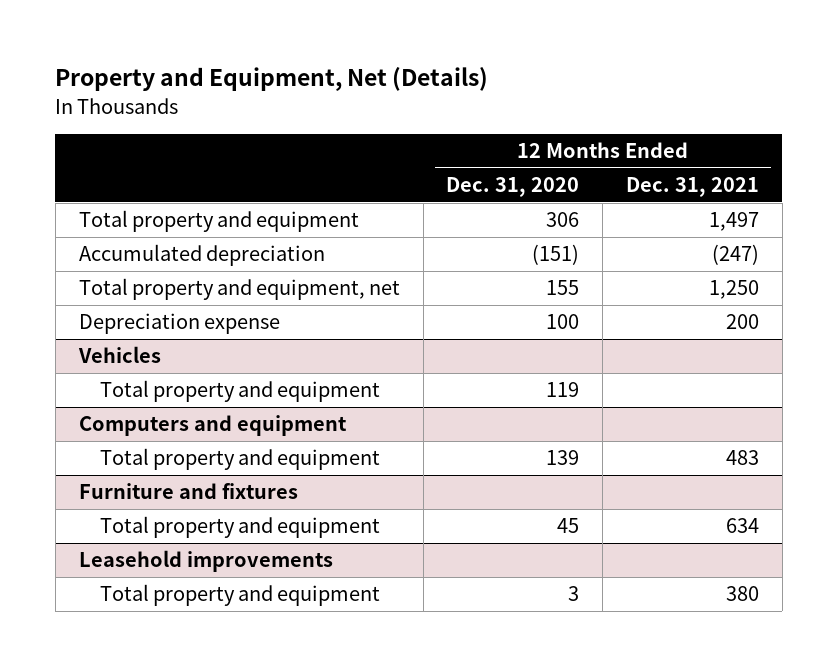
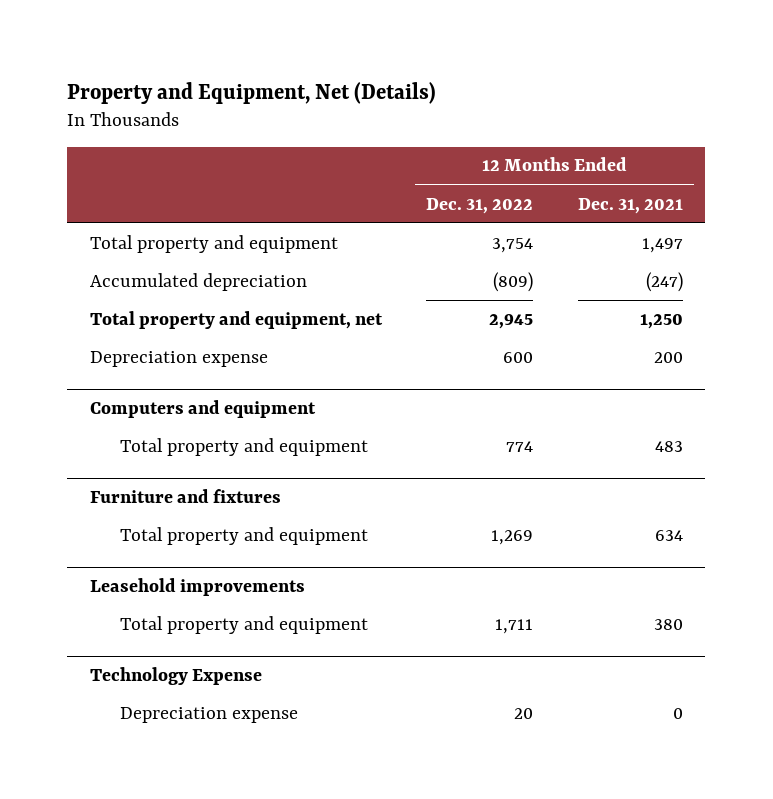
- | 12 Months Ended Dec. 31, 2020 | 12 Months Ended Dec. 31, 2021
+ | 12 Months Ended Dec. 31, 2022 | 12 Months Ended Dec. 31, 2021
- Vehicles
- Total property and equipment | 119 |
+ Technology Expense
+ Depreciation expense | 20 | 0

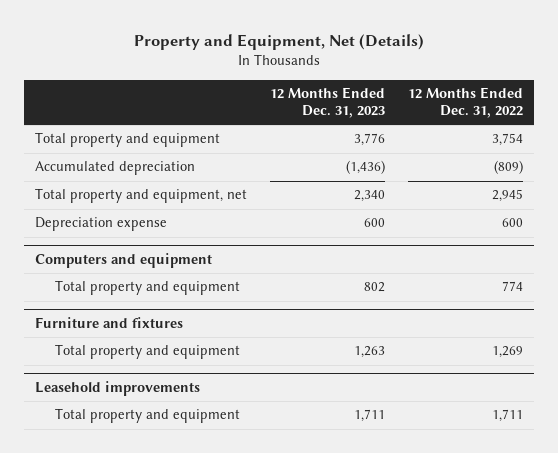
- | 12 Months Ended Dec. 31, 2022 | 12 Months Ended Dec. 31, 2021
+ | 12 Months Ended Dec. 31, 2023 | 12 Months Ended Dec. 31, 2022
- Technology Expense
- Depreciation expense | 20 | 0

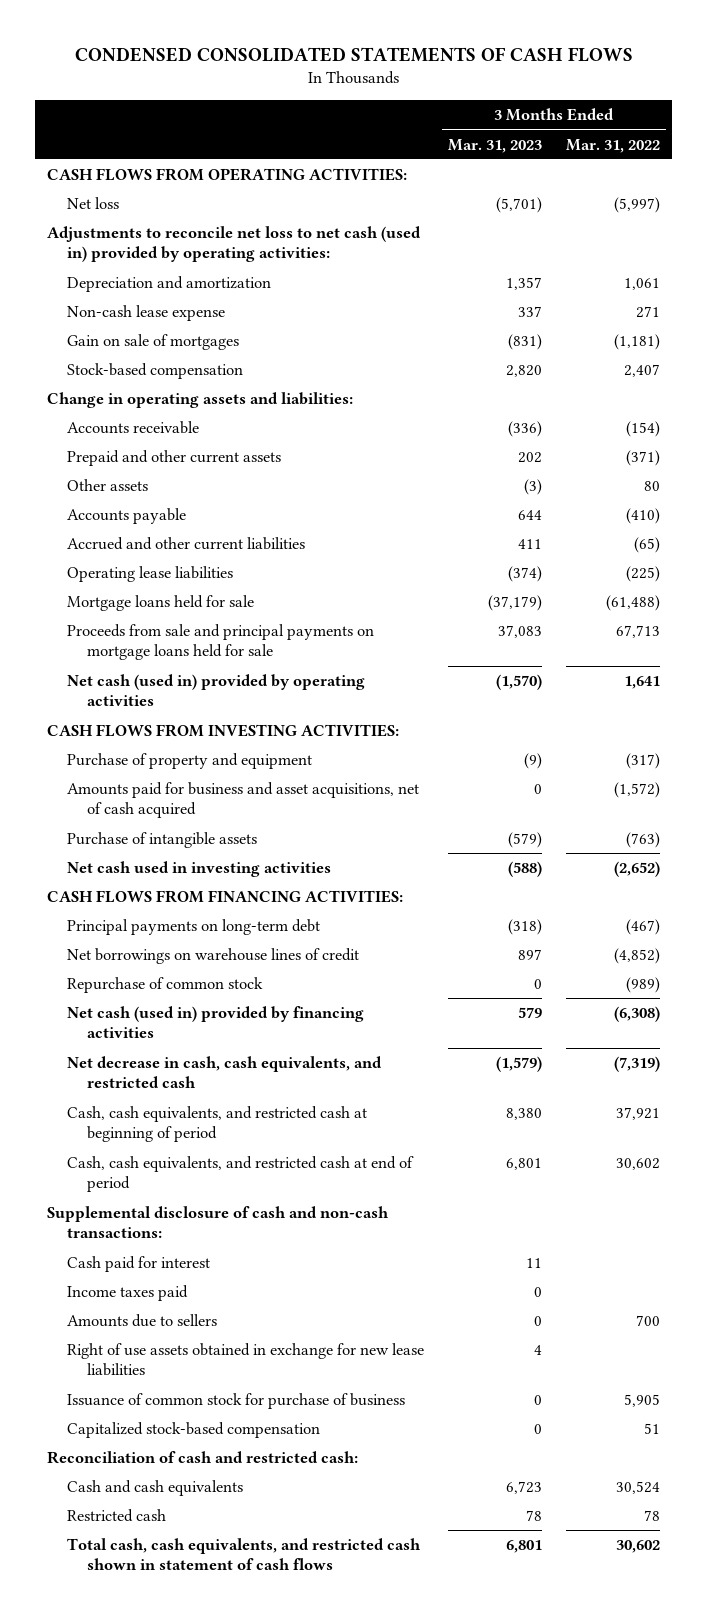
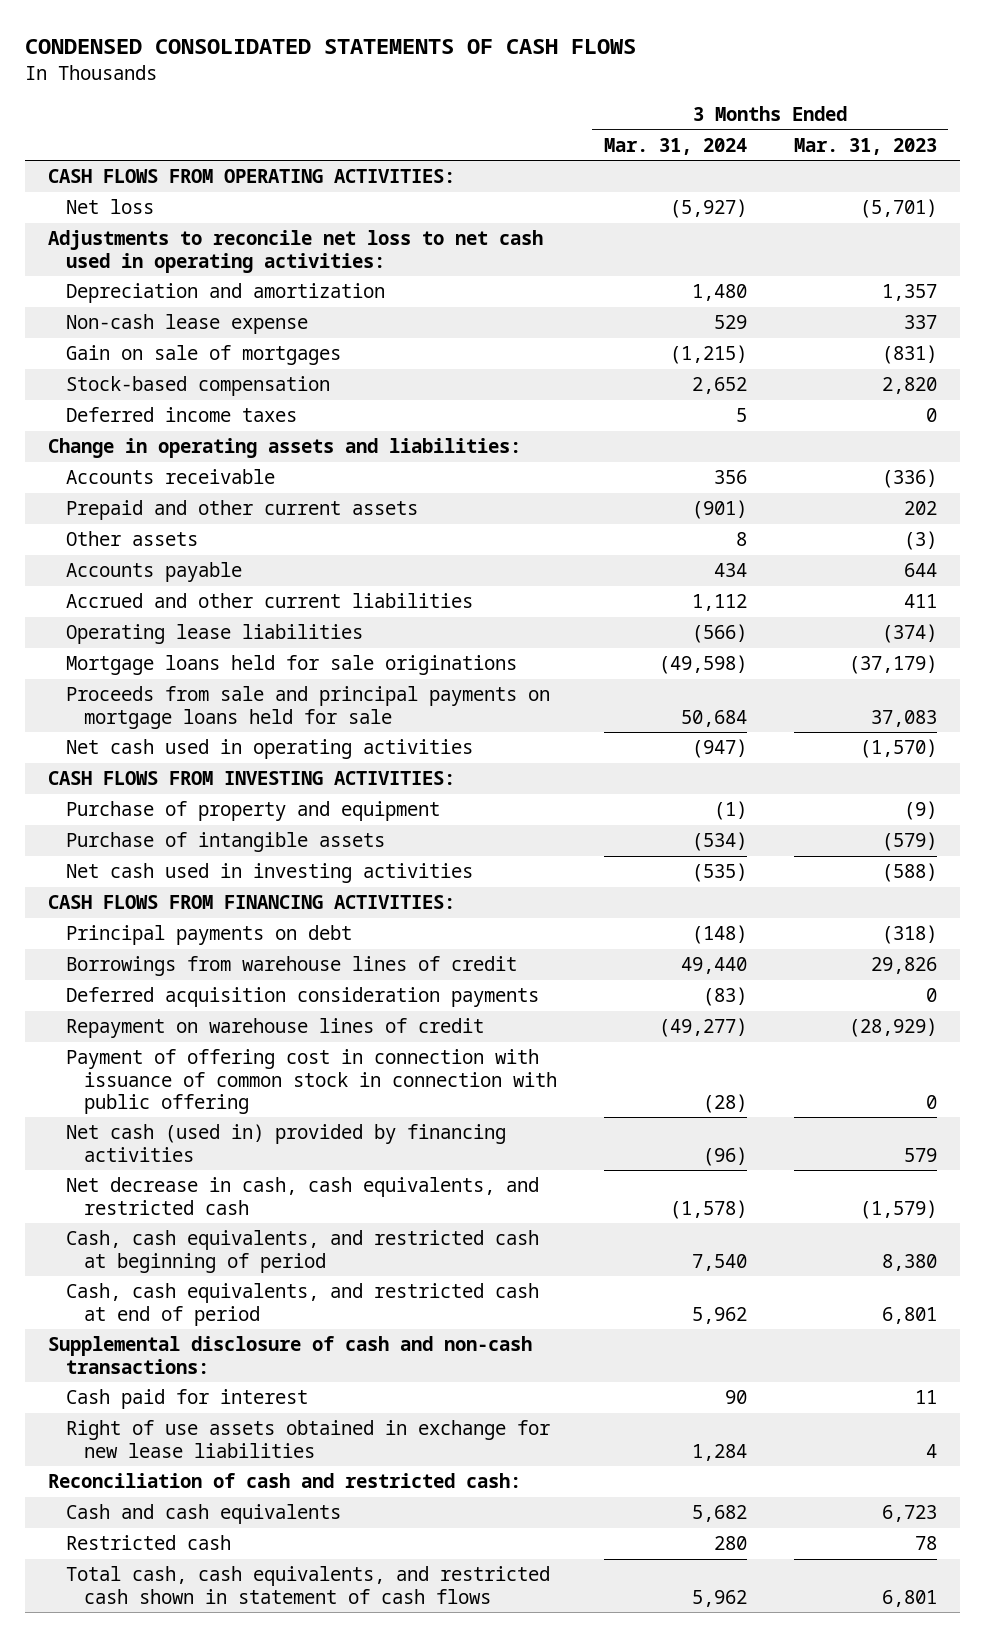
- | 3 Months Ended Mar. 31, 2023 | 3 Months Ended Mar. 31, 2022
+ | 3 Months Ended Mar. 31, 2024 | 3 Months Ended Mar. 31, 2023
- Adjustments to reconcile net loss to net cash (used in) provided by operating activities:
+ Adjustments to reconcile net loss to net cash used in operating activities:
+ Deferred income taxes | 5 | 0
- Mortgage loans held for sale | (37,179) | (61,488)
+ Mortgage loans held for sale originations | (49,598) | (37,179)
- Net cash (used in) provided by operating activities | (1,570) | 1,641
+ Net cash used in operating activities | (947) | (1,570)
- Amounts paid for business and asset acquisitions, net of cash acquired | 0 | (1,572)
- Principal payments on long-term debt | (318) | (467)
- Net borrowings on warehouse lines of credit | 897 | (4,852)
- Repurchase of common stock | 0 | (989)
+ Principal payments on debt | (148) | (318)
+ Borrowings from warehouse lines of credit | 49,440 | 29,826
+ Deferred acquisition consideration payments | (83) | 0
+ Repayment on warehouse lines of credit | (49,277) | (28,929)
+ Payment of offering cost in connection with issuance of common stock in connection with public offering | (28) | 0
- Income taxes paid | 0 |
- Amounts due to sellers | 0 | 700
- Issuance of common stock for purchase of business | 0 | 5,905
- Capitalized stock-based compensation | 0 | 51

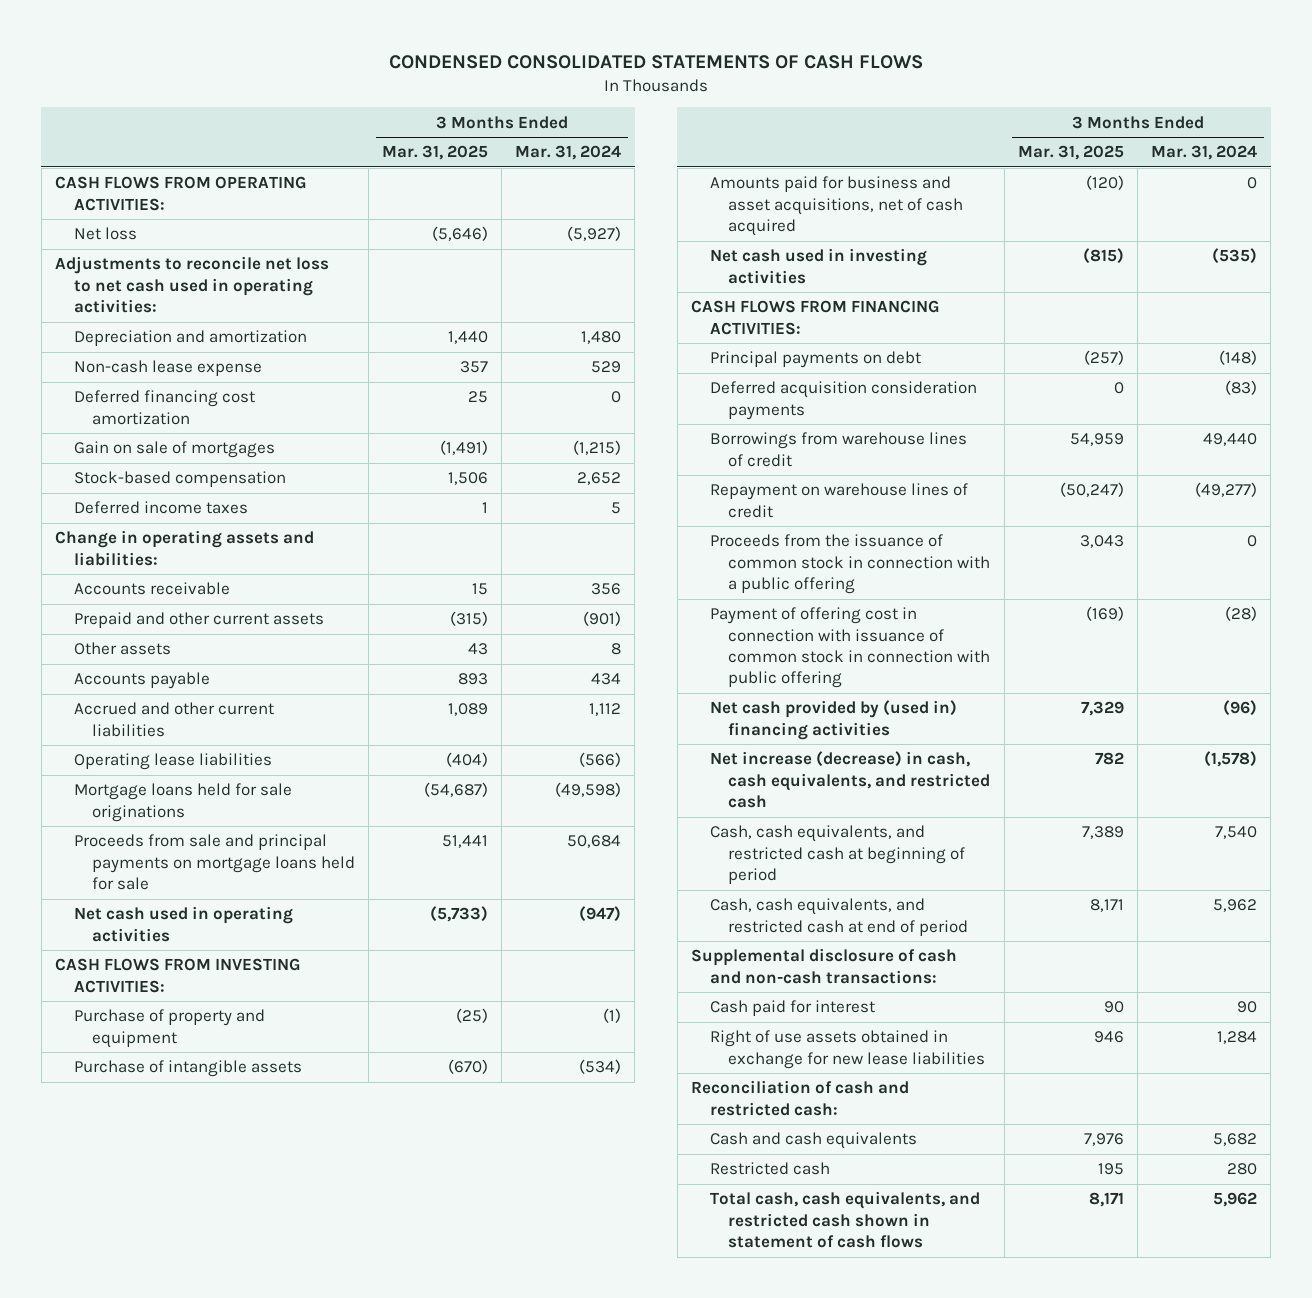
- | 3 Months Ended Mar. 31, 2024 | 3 Months Ended Mar. 31, 2023
+ | 3 Months Ended Mar. 31, 2025 | 3 Months Ended Mar. 31, 2024
+ Deferred financing cost amortization | 25 | 0
+ Amounts paid for business and asset acquisitions, net of cash acquired | (120) | 0
moved down: Borrowings from warehouse lines of credit | 54,959 | 49,440
+ Proceeds from the issuance of common stock in connection with a public offering | 3,043 | 0
- Net cash (used in) provided by financing activities | (96) | 579
- Net decrease in cash, cash equivalents, and restricted cash | (1,578) | (1,579)
+ Net cash provided by (used in) financing activities | 7,329 | (96)
+ Net increase (decrease) in cash, cash equivalents, and restricted cash | 782 | (1,578)

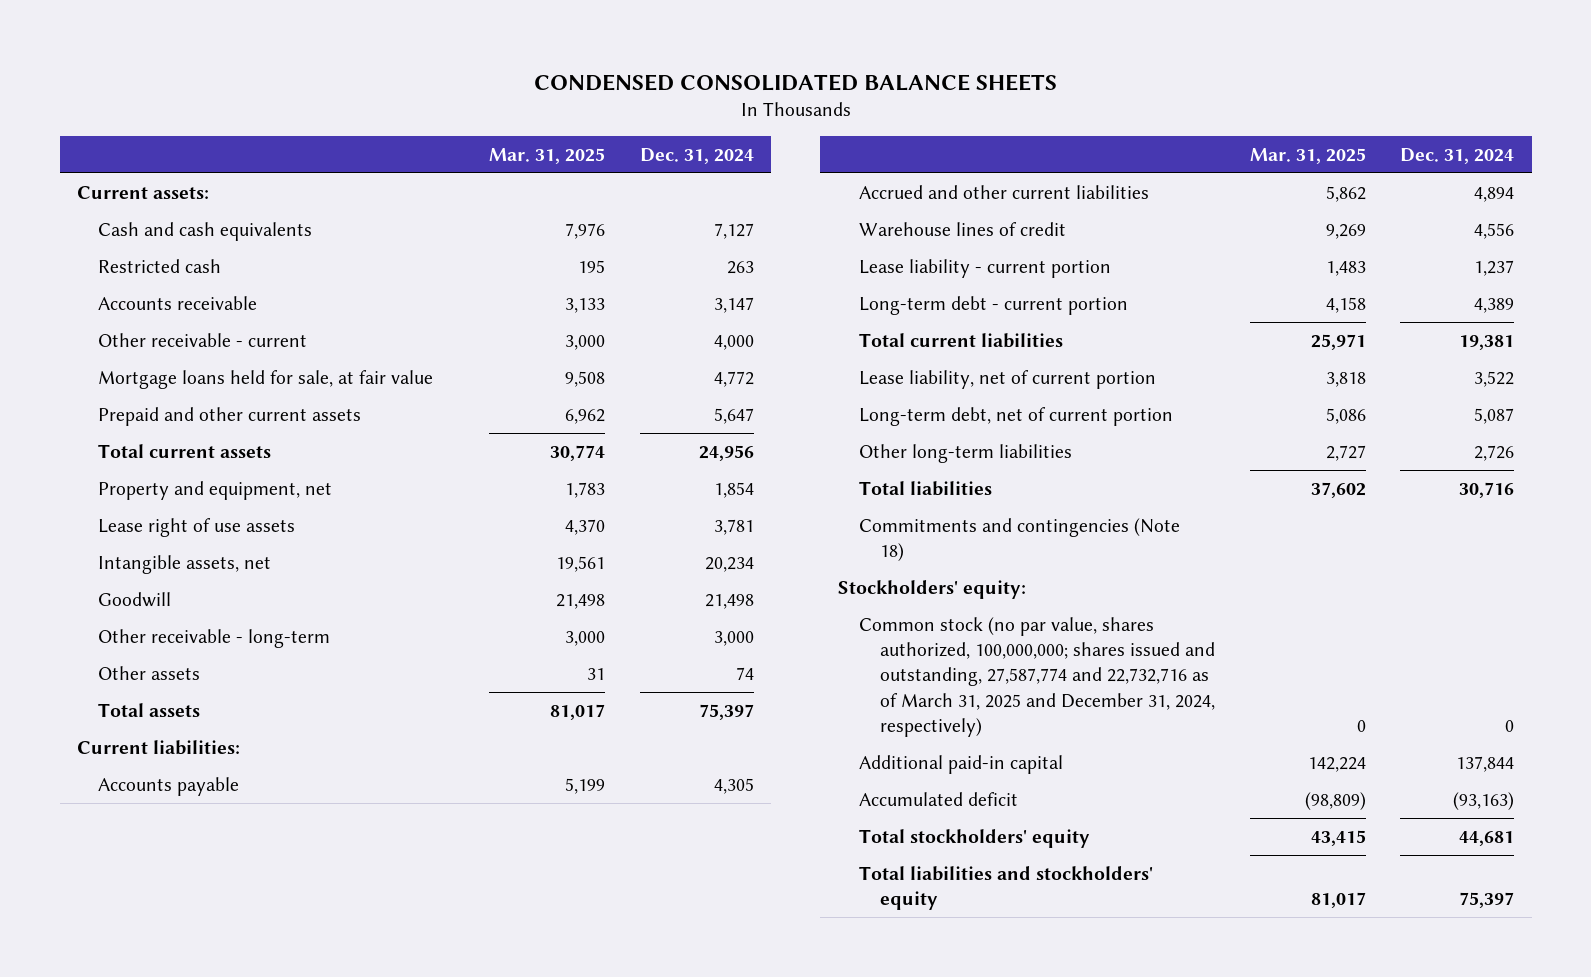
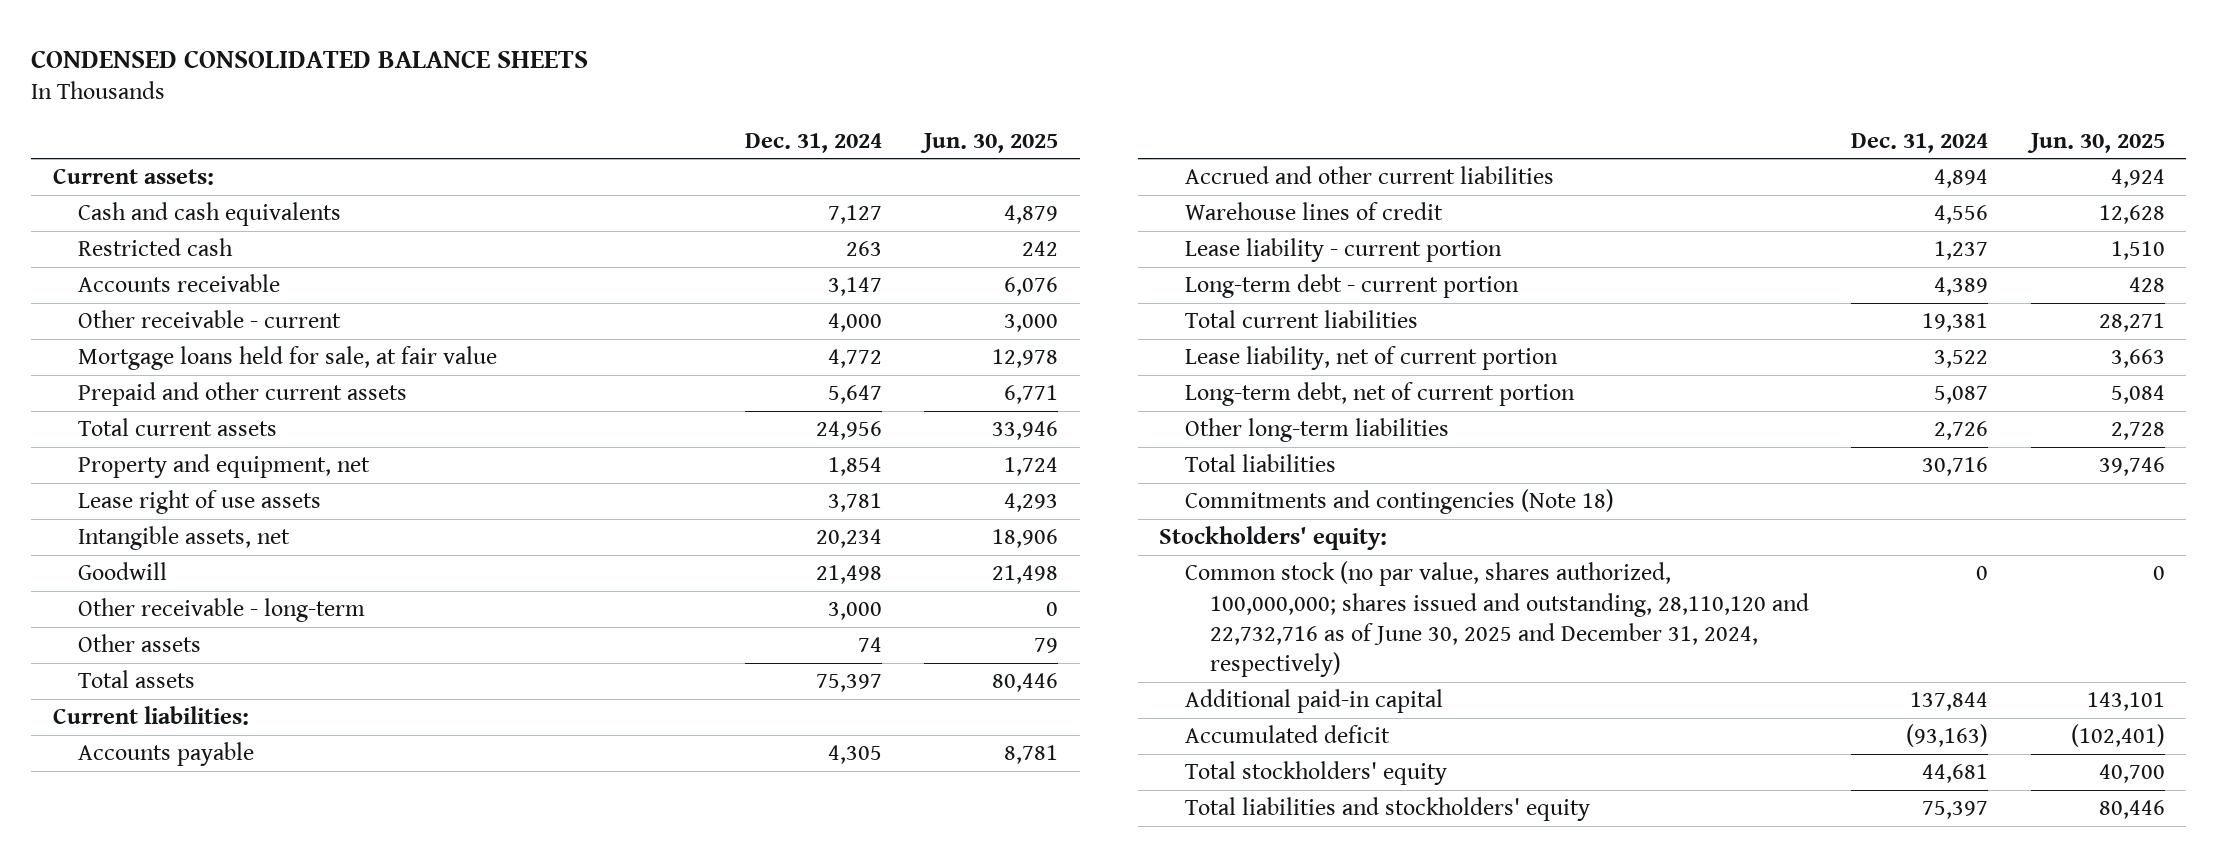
- | Mar. 31, 2025 | Dec. 31, 2024
+ | Dec. 31, 2024 | Jun. 30, 2025
- Common stock (no par value, shares authorized, 100,000,000; shares issued and outstanding, 27,587,774 and 22,732,716 as of March 31, 2025 and December 31, 2024, respectively) | 0 | 0
+ Common stock (no par value, shares authorized, 100,000,000; shares issued and outstanding, 28,110,120 and 22,732,716 as of June 30, 2025 and December 31, 2024, respectively) | 0 | 0

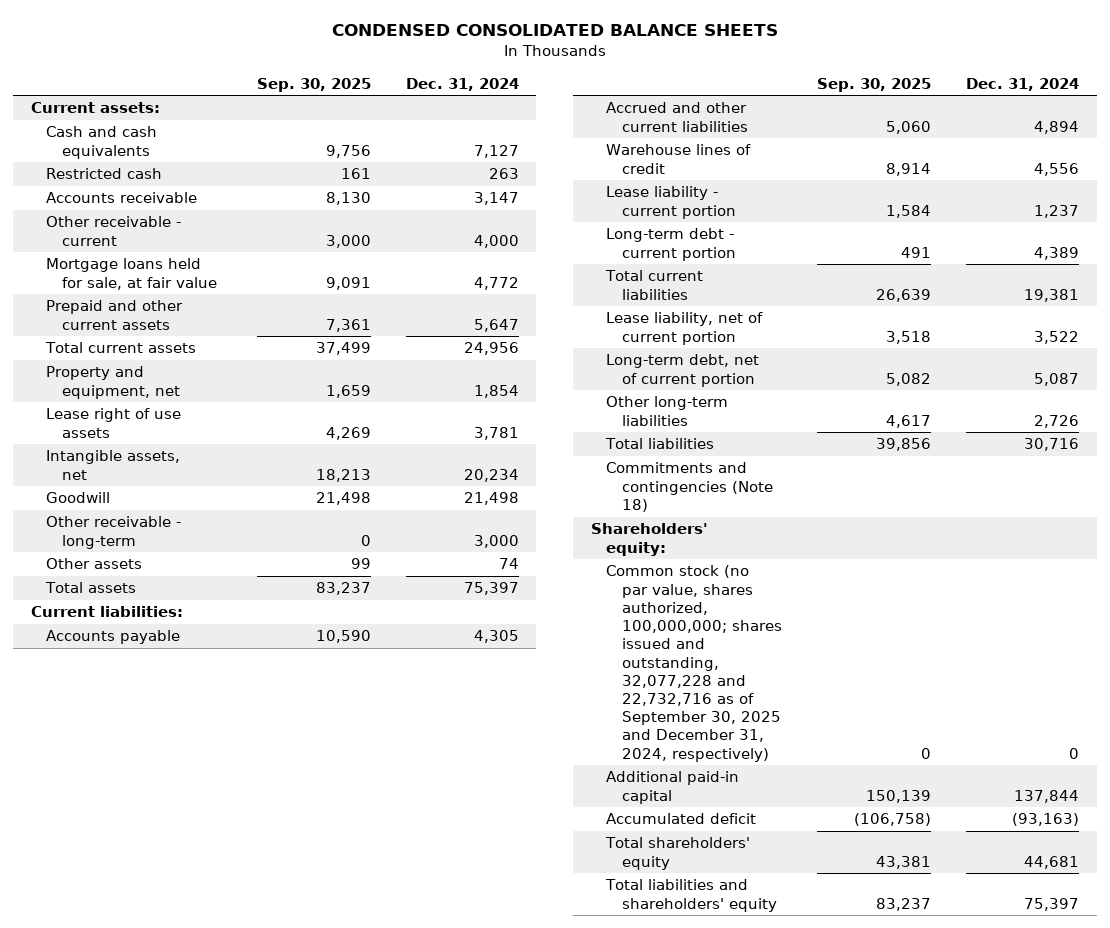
- | Dec. 31, 2024 | Jun. 30, 2025
+ | Sep. 30, 2025 | Dec. 31, 2024
- Stockholders' equity:
- Common stock (no par value, shares authorized, 100,000,000; shares issued and outstanding, 28,110,120 and 22,732,716 as of June 30, 2025 and December 31, 2024, respectively) | 0 | 0
+ Shareholders' equity:
+ Common stock (no par value, shares authorized, 100,000,000; shares issued and outstanding, 32,077,228 and 22,732,716 as of September 30, 2025 and December 31, 2024, respectively) | 0 | 0
- Total stockholders' equity | 44,681 | 40,700
- Total liabilities and stockholders' equity | 75,397 | 80,446
+ Total shareholders' equity | 43,381 | 44,681
+ Total liabilities and shareholders' equity | 83,237 | 75,397

